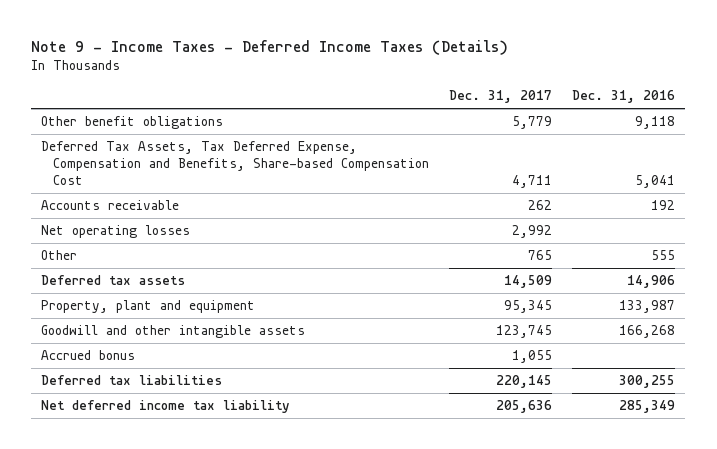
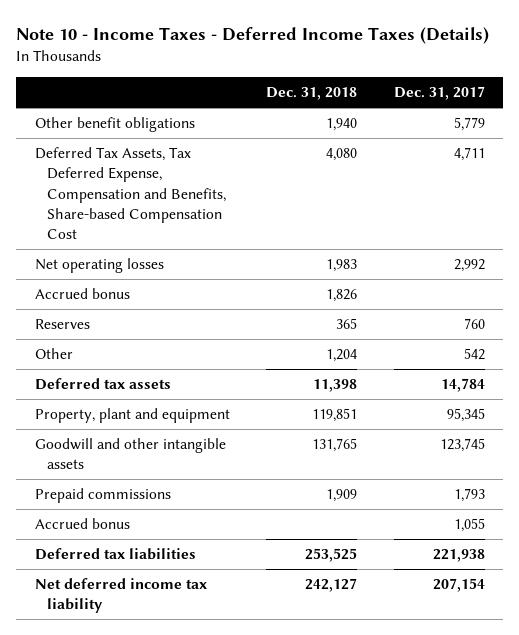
- Note 9 - Income Taxes - Deferred Income Taxes (Details)
+ Note 10 - Income Taxes - Deferred Income Taxes (Details)
- | Dec. 31, 2017 | Dec. 31, 2016
+ | Dec. 31, 2018 | Dec. 31, 2017
- Accounts receivable | 262 | 192
- Other | 765 | 555
- Deferred tax assets | 14,509 | 14,906
+ Accrued bonus | 1,826 |
+ Reserves | 365 | 760
+ Other | 1,204 | 542
+ Deferred tax assets | 11,398 | 14,784
+ Prepaid commissions | 1,909 | 1,793
- Deferred tax liabilities | 220,145 | 300,255
- Net deferred income tax liability | 205,636 | 285,349
+ Deferred tax liabilities | 253,525 | 221,938
+ Net deferred income tax liability | 242,127 | 207,154

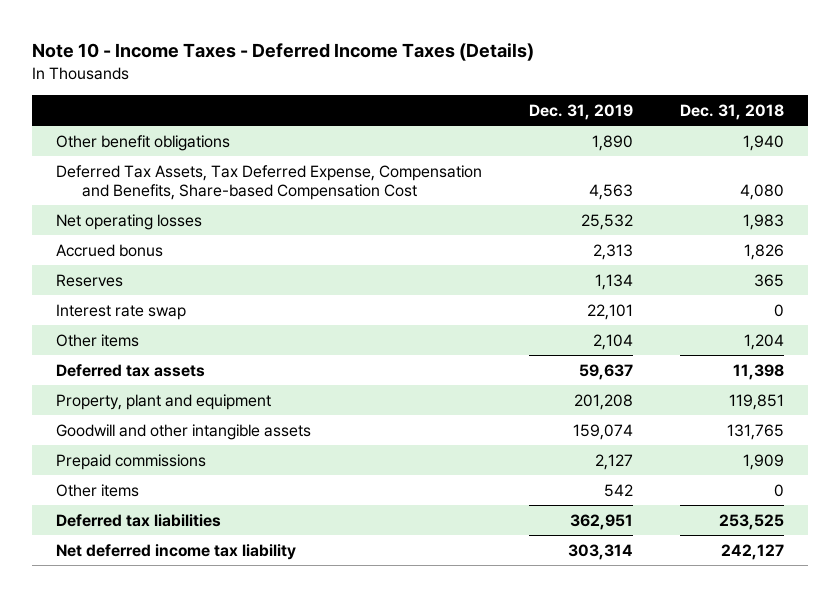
- | Dec. 31, 2018 | Dec. 31, 2017
+ | Dec. 31, 2019 | Dec. 31, 2018
- Other | 1,204 | 542
+ Interest rate swap | 22,101 | 0
+ Other items | 2,104 | 1,204
- Accrued bonus | | 1,055
+ Other items | 542 | 0

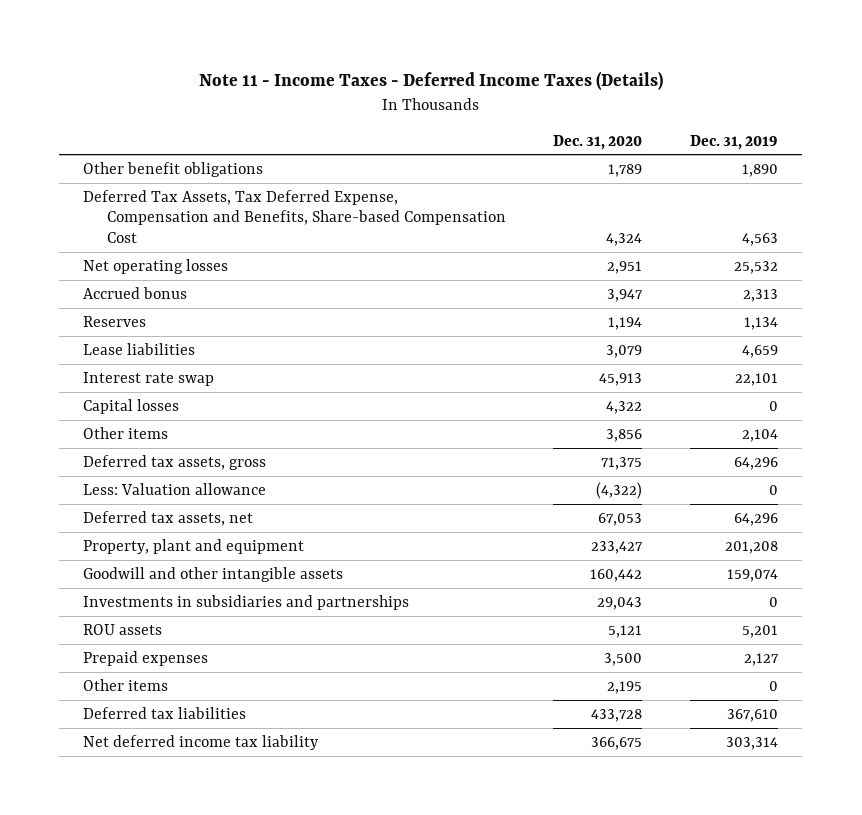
- Note 10 - Income Taxes - Deferred Income Taxes (Details)
+ Note 11 - Income Taxes - Deferred Income Taxes (Details)
- | Dec. 31, 2019 | Dec. 31, 2018
+ | Dec. 31, 2020 | Dec. 31, 2019
+ Lease liabilities | 3,079 | 4,659
+ Capital losses | 4,322 | 0
- Deferred tax assets | 59,637 | 11,398
+ Deferred tax assets, gross | 71,375 | 64,296
+ Less: Valuation allowance | (4,322) | 0
+ Deferred tax assets, net | 67,053 | 64,296
- Prepaid commissions | 2,127 | 1,909
- Other items | 542 | 0
- Deferred tax liabilities | 362,951 | 253,525
+ Investments in subsidiaries and partnerships | 29,043 | 0
+ ROU assets | 5,121 | 5,201
+ Prepaid expenses | 3,500 | 2,127
+ Other items | 2,195 | 0
+ Deferred tax liabilities | 433,728 | 367,610

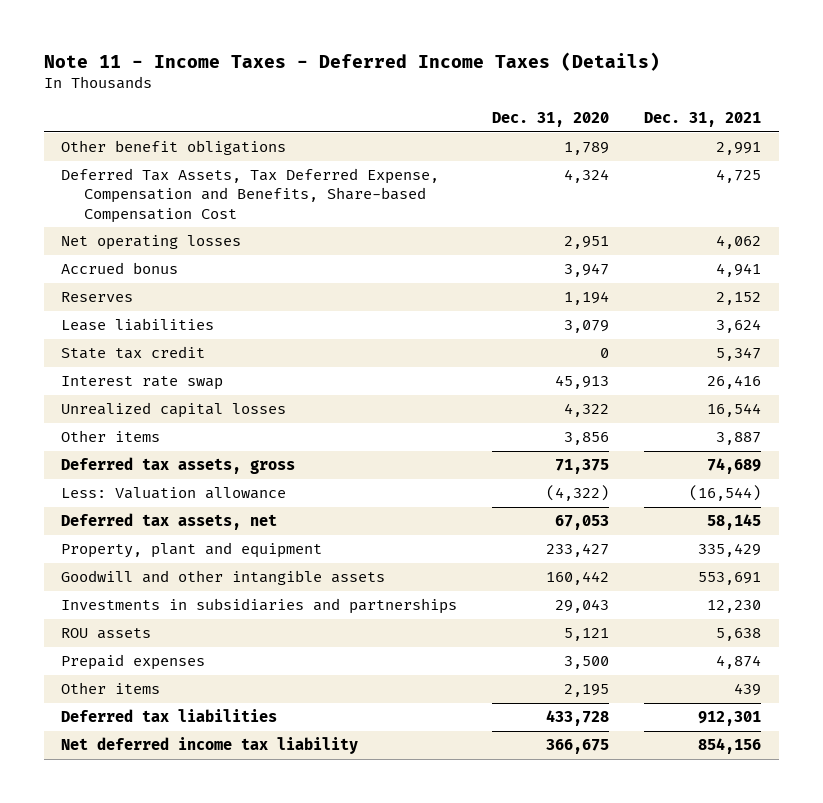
- | Dec. 31, 2020 | Dec. 31, 2019
+ | Dec. 31, 2020 | Dec. 31, 2021
+ State tax credit | 0 | 5,347
- Capital losses | 4,322 | 0
+ Unrealized capital losses | 4,322 | 16,544

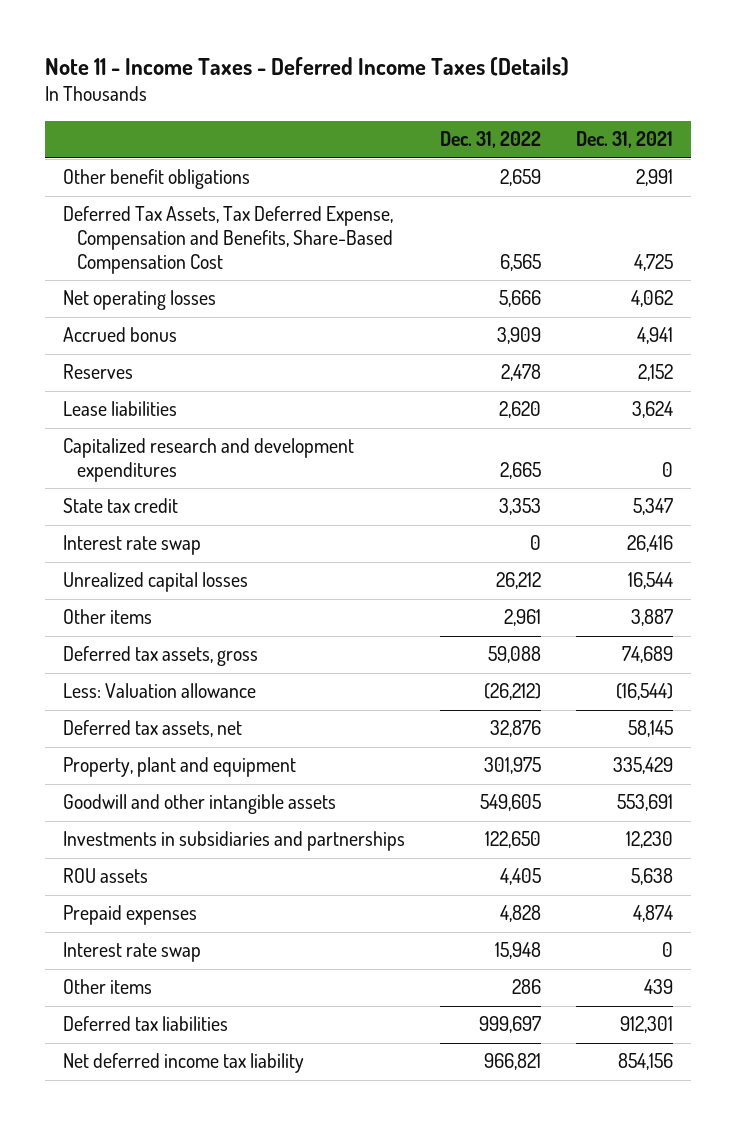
- | Dec. 31, 2020 | Dec. 31, 2021
+ | Dec. 31, 2022 | Dec. 31, 2021
- Deferred Tax Assets, Tax Deferred Expense, Compensation and Benefits, Share-based Compensation Cost | 4,324 | 4,725
+ Deferred Tax Assets, Tax Deferred Expense, Compensation and Benefits, Share-Based Compensation Cost | 6,565 | 4,725
+ Capitalized research and development expenditures | 2,665 | 0
+ Interest rate swap | 15,948 | 0

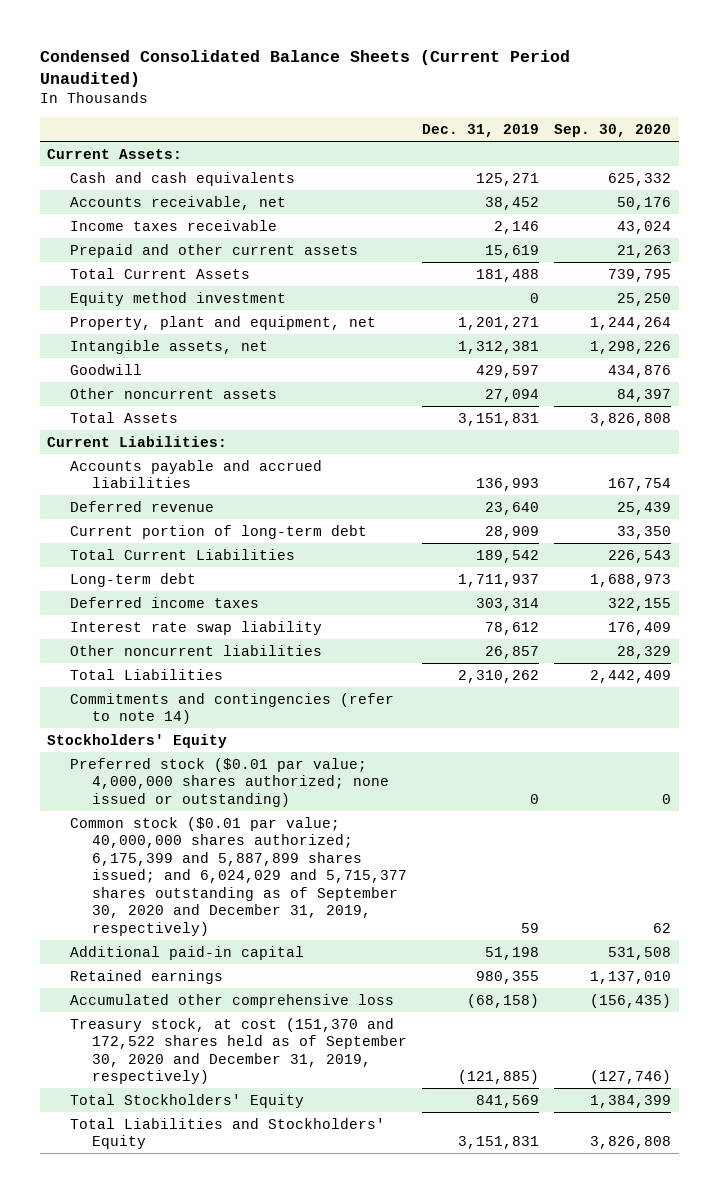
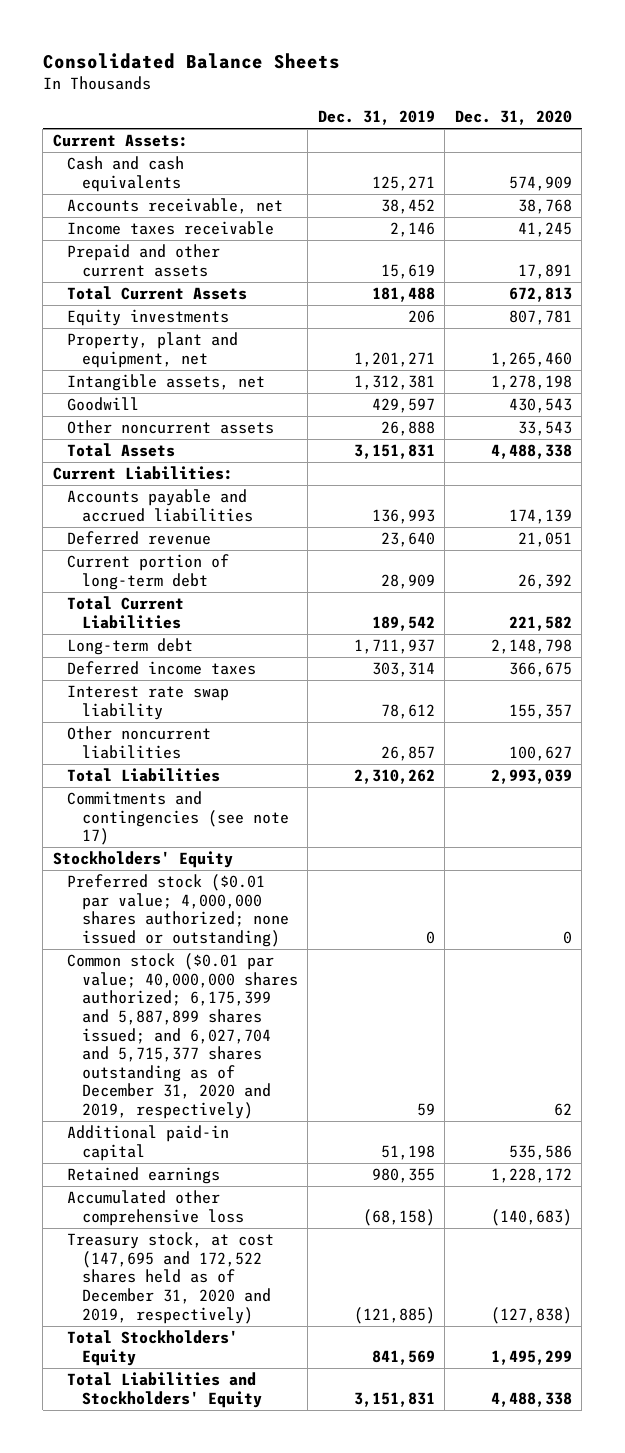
- Condensed Consolidated Balance Sheets (Current Period Unaudited)
+ Consolidated Balance Sheets
- | Dec. 31, 2019 | Sep. 30, 2020
+ | Dec. 31, 2019 | Dec. 31, 2020
- Equity method investment | 0 | 25,250
+ Equity investments | 206 | 807,781
- Other noncurrent assets | 27,094 | 84,397
+ Other noncurrent assets | 26,888 | 33,543
- Commitments and contingencies (refer to note 14)
+ Commitments and contingencies (see note 17)
- Common stock ($0.01 par value; 40,000,000 shares authorized; 6,175,399 and 5,887,899 shares issued; and 6,024,029 and 5,715,377 shares outstanding as of September 30, 2020 and December 31, 2019, respectively) | 59 | 62
+ Common stock ($0.01 par value; 40,000,000 shares authorized; 6,175,399 and 5,887,899 shares issued; and 6,027,704 and 5,715,377 shares outstanding as of December 31, 2020 and 2019, respectively) | 59 | 62
- Treasury stock, at cost (151,370 and 172,522 shares held as of September 30, 2020 and December 31, 2019, respectively) | (121,885) | (127,746)
+ Treasury stock, at cost (147,695 and 172,522 shares held as of December 31, 2020 and 2019, respectively) | (121,885) | (127,838)

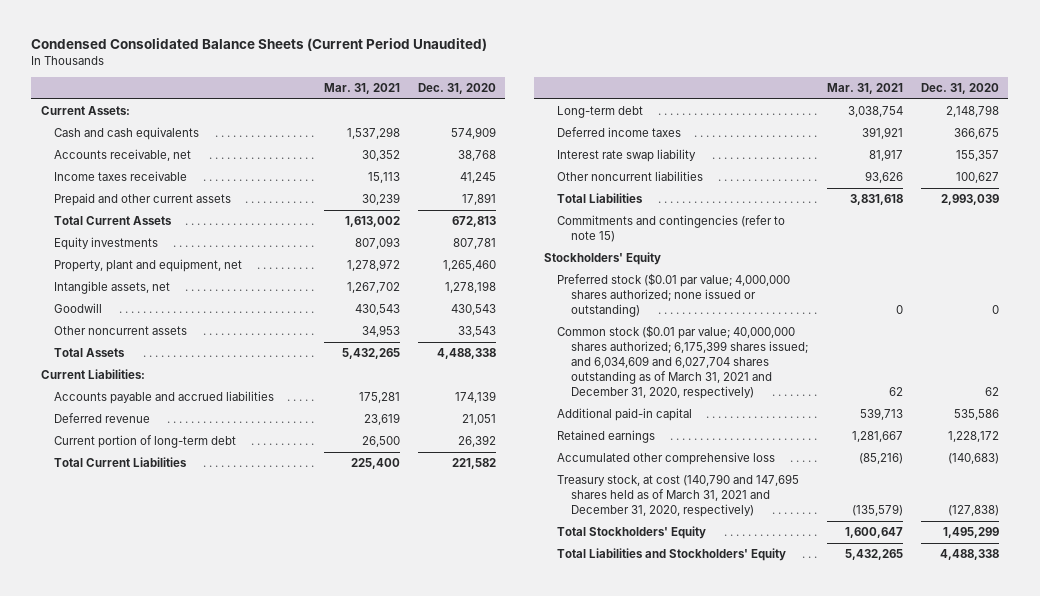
- Consolidated Balance Sheets
+ Condensed Consolidated Balance Sheets (Current Period Unaudited)
- | Dec. 31, 2019 | Dec. 31, 2020
+ | Mar. 31, 2021 | Dec. 31, 2020
- Commitments and contingencies (see note 17)
+ Commitments and contingencies (refer to note 15)
- Common stock ($0.01 par value; 40,000,000 shares authorized; 6,175,399 and 5,887,899 shares issued; and 6,027,704 and 5,715,377 shares outstanding as of December 31, 2020 and 2019, respectively) | 59 | 62
+ Common stock ($0.01 par value; 40,000,000 shares authorized; 6,175,399 shares issued; and 6,034,609 and 6,027,704 shares outstanding as of March 31, 2021 and December 31, 2020, respectively) | 62 | 62
- Treasury stock, at cost (147,695 and 172,522 shares held as of December 31, 2020 and 2019, respectively) | (121,885) | (127,838)
+ Treasury stock, at cost (140,790 and 147,695 shares held as of March 31, 2021 and December 31, 2020, respectively) | (135,579) | (127,838)

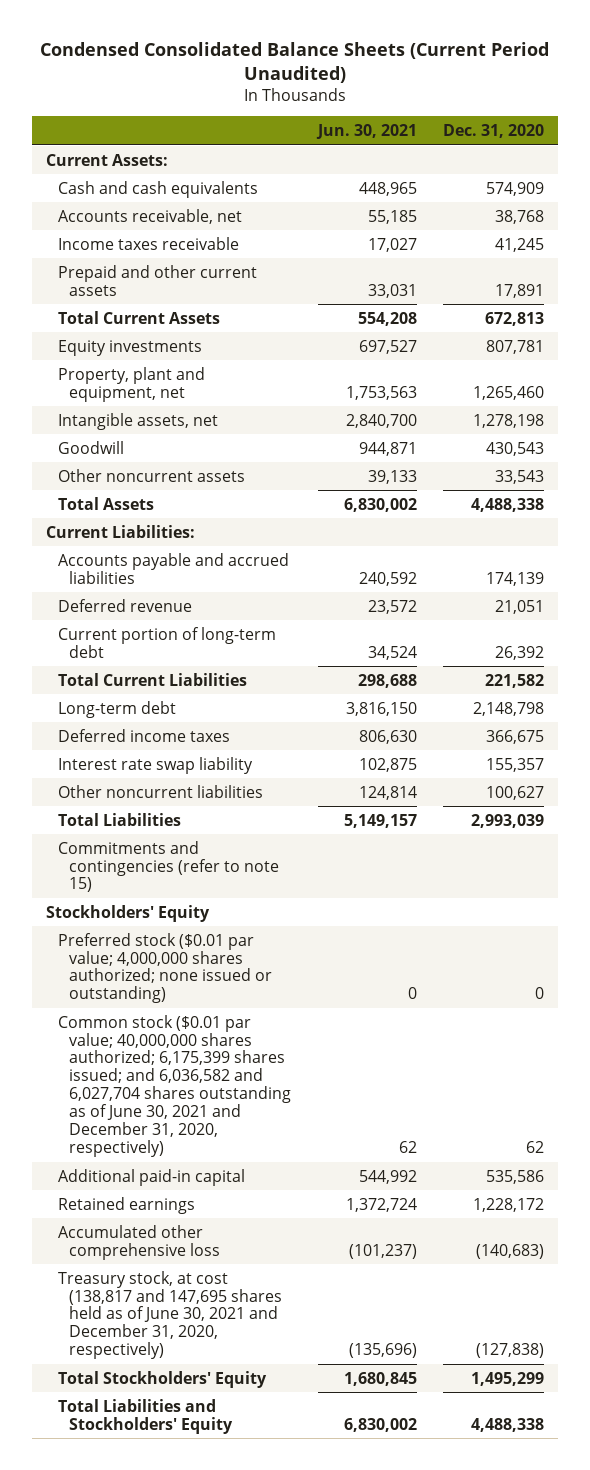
- | Mar. 31, 2021 | Dec. 31, 2020
+ | Jun. 30, 2021 | Dec. 31, 2020
- Common stock ($0.01 par value; 40,000,000 shares authorized; 6,175,399 shares issued; and 6,034,609 and 6,027,704 shares outstanding as of March 31, 2021 and December 31, 2020, respectively) | 62 | 62
+ Common stock ($0.01 par value; 40,000,000 shares authorized; 6,175,399 shares issued; and 6,036,582 and 6,027,704 shares outstanding as of June 30, 2021 and December 31, 2020, respectively) | 62 | 62
- Treasury stock, at cost (140,790 and 147,695 shares held as of March 31, 2021 and December 31, 2020, respectively) | (135,579) | (127,838)
+ Treasury stock, at cost (138,817 and 147,695 shares held as of June 30, 2021 and December 31, 2020, respectively) | (135,696) | (127,838)

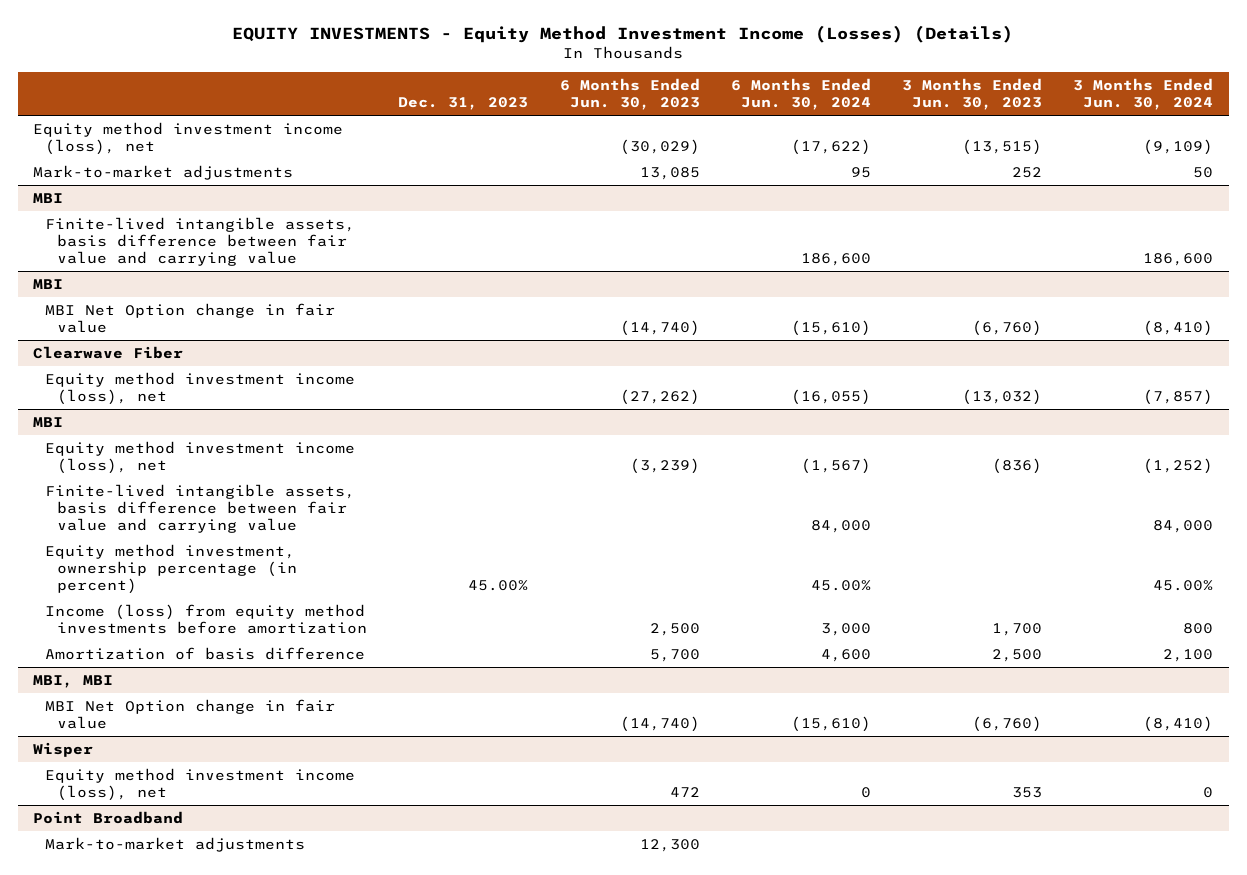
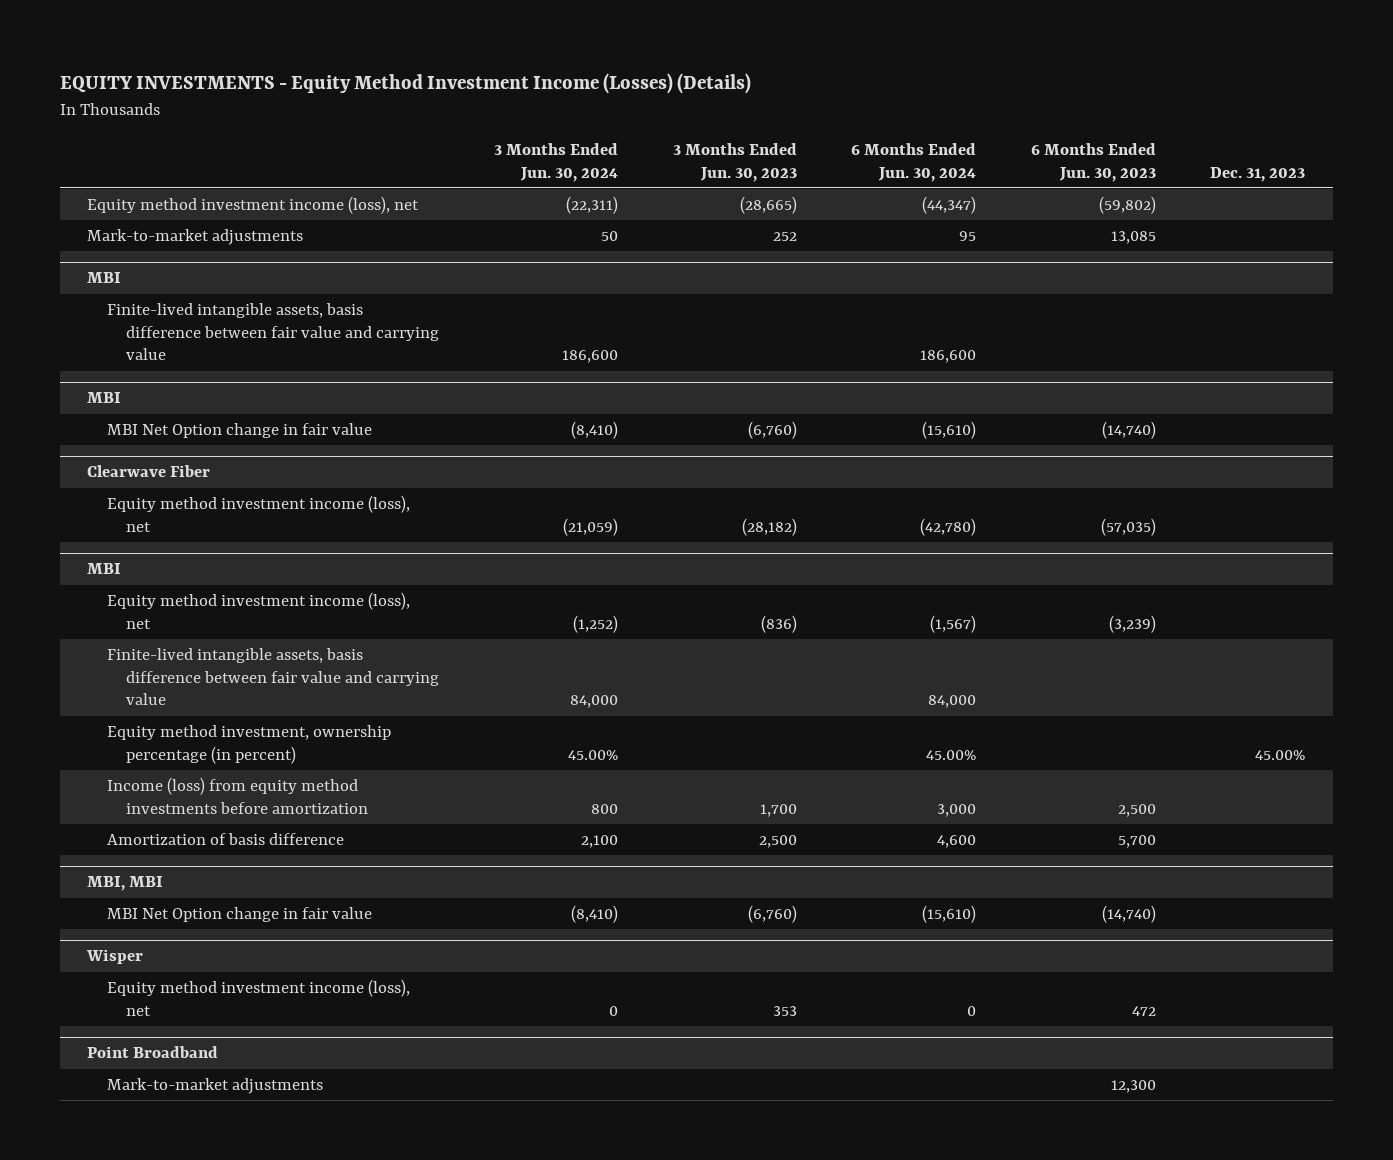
- | Dec. 31, 2023 | 6 Months Ended Jun. 30, 2023 | 6 Months Ended Jun. 30, 2024 | 3 Months Ended Jun. 30, 2023 | 3 Months Ended Jun. 30, 2024
+ | 3 Months Ended Jun. 30, 2024 | 3 Months Ended Jun. 30, 2023 | 6 Months Ended Jun. 30, 2024 | 6 Months Ended Jun. 30, 2023 | Dec. 31, 2023
- Equity method investment income (loss), net | | (30,029) | (17,622) | (13,515) | (9,109)
+ Equity method investment income (loss), net | (22,311) | (28,665) | (44,347) | (59,802) |
@ Clearwave Fiber
- Equity method investment income (loss), net | | (27,262) | (16,055) | (13,032) | (7,857)
+ Equity method investment income (loss), net | (21,059) | (28,182) | (42,780) | (57,035) |

